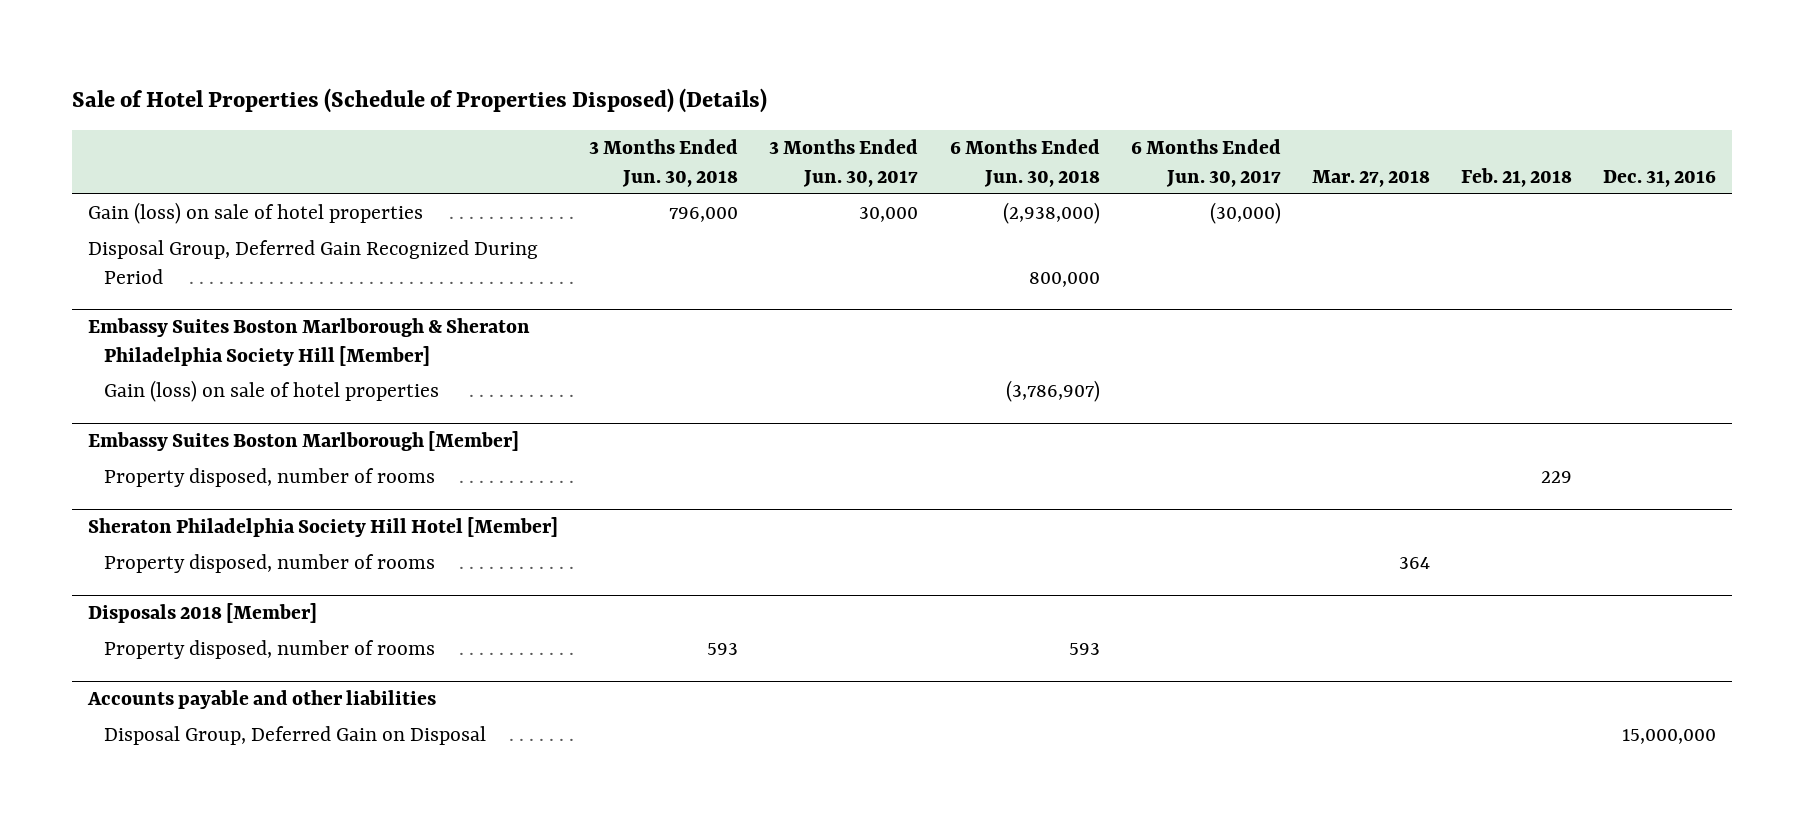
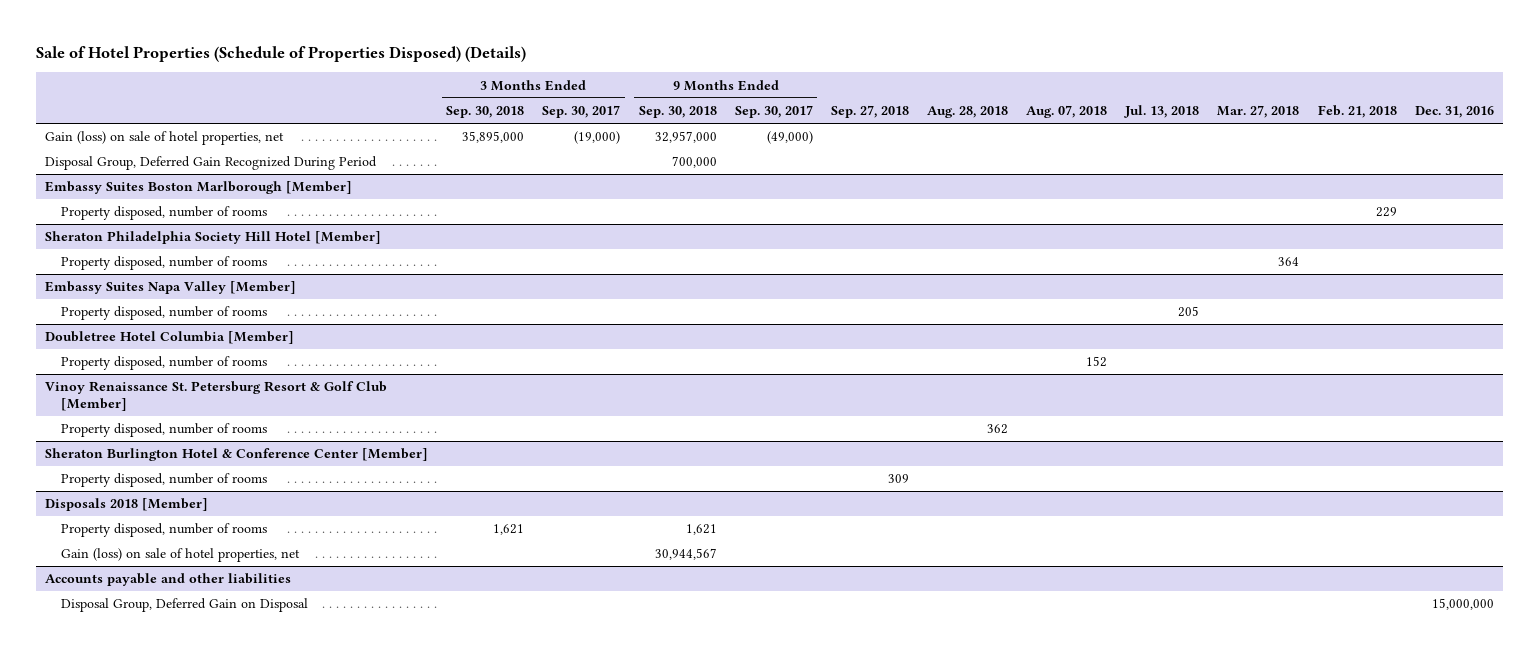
- | 3 Months Ended Jun. 30, 2018 | 3 Months Ended Jun. 30, 2017 | 6 Months Ended Jun. 30, 2018 | 6 Months Ended Jun. 30, 2017 | Mar. 27, 2018 | Feb. 21, 2018 | Dec. 31, 2016
+ | 3 Months Ended Sep. 30, 2018 | 3 Months Ended Sep. 30, 2017 | 9 Months Ended Sep. 30, 2018 | 9 Months Ended Sep. 30, 2017 | Sep. 27, 2018 | Aug. 28, 2018 | Aug. 07, 2018 | Jul. 13, 2018 | Mar. 27, 2018 | Feb. 21, 2018 | Dec. 31, 2016
- Gain (loss) on sale of hotel properties | 796,000 | 30,000 | (2,938,000) | (30,000) | | |
+ Gain (loss) on sale of hotel properties, net | 35,895,000 | (19,000) | 32,957,000 | (49,000) | | | | | | |
- Embassy Suites Boston Marlborough & Sheraton Philadelphia Society Hill [Member]
- Gain (loss) on sale of hotel properties | | | (3,786,907) | | | |
+ Embassy Suites Napa Valley [Member]
+ Property disposed, number of rooms | | | | | | | | 205 | | |
+ Doubletree Hotel Columbia [Member]
+ Property disposed, number of rooms | | | | | | | 152 | | | |
+ Vinoy Renaissance St. Petersburg Resort & Golf Club [Member]
+ Property disposed, number of rooms | | | | | | 362 | | | | |
+ Sheraton Burlington Hotel & Conference Center [Member]
+ Property disposed, number of rooms | | | | | 309 | | | | | |
@ Disposals 2018 [Member]
+ Gain (loss) on sale of hotel properties, net | | | 30,944,567 | | | | | | | |

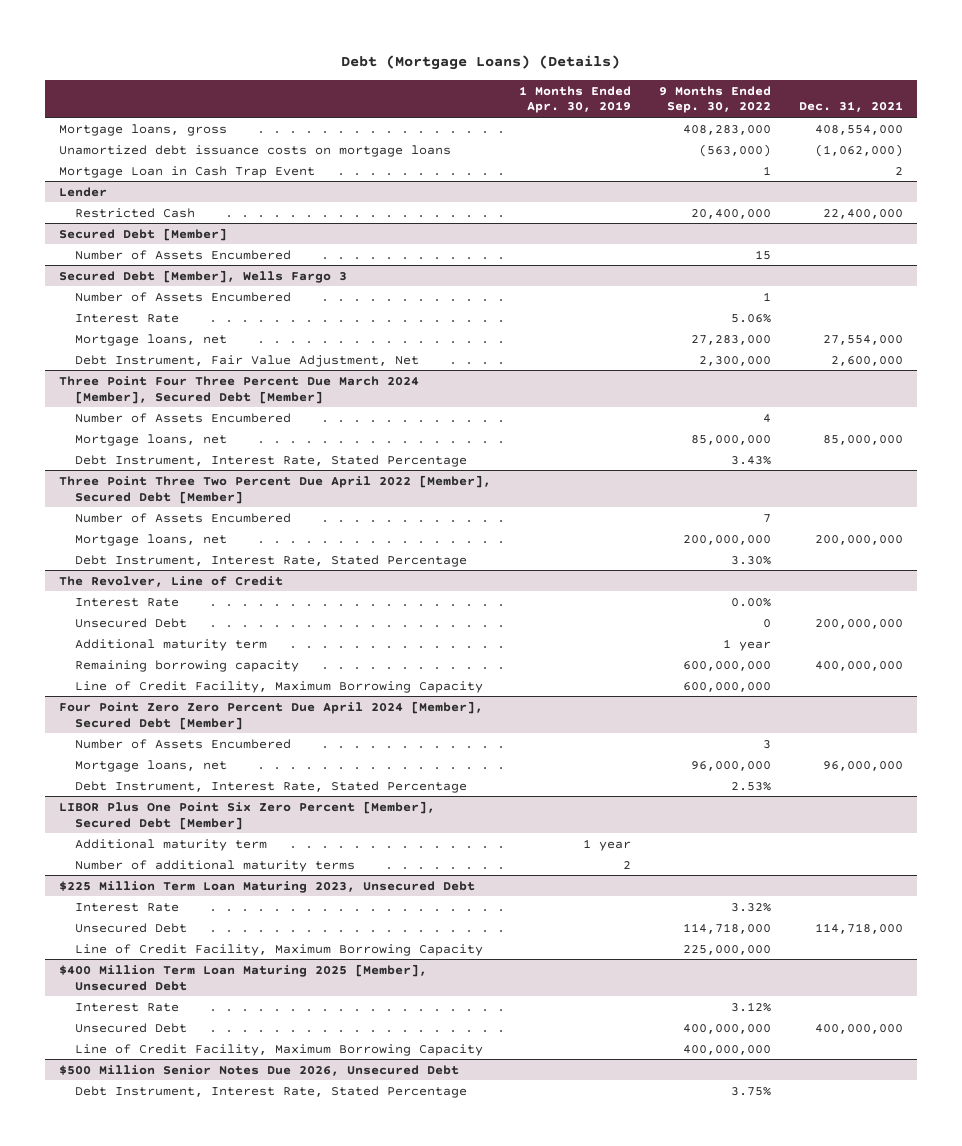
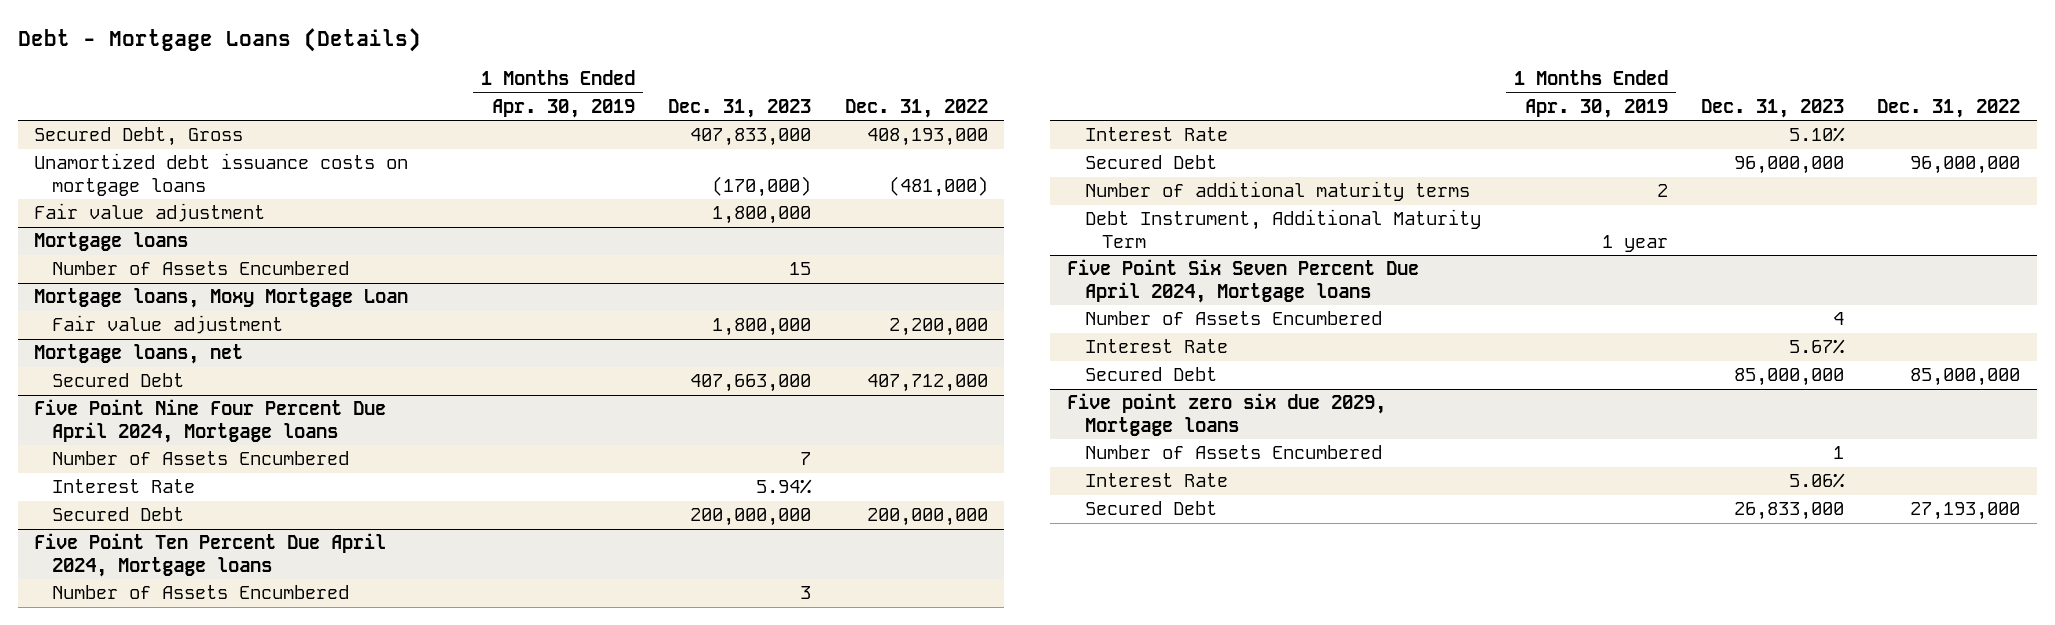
- Debt (Mortgage Loans) (Details)
+ Debt - Mortgage Loans (Details)
- | 1 Months Ended Apr. 30, 2019 | 9 Months Ended Sep. 30, 2022 | Dec. 31, 2021
+ | 1 Months Ended Apr. 30, 2019 | Dec. 31, 2023 | Dec. 31, 2022
- Mortgage loans, gross | | 408,283,000 | 408,554,000
+ Secured Debt, Gross | | 407,833,000 | 408,193,000
- Mortgage Loan in Cash Trap Event | | 1 | 2
- Lender
- Restricted Cash | | 20,400,000 | 22,400,000
- Secured Debt [Member]
+ Fair value adjustment | | 1,800,000 |
+ Mortgage loans
- Secured Debt [Member], Wells Fargo 3
- Number of Assets Encumbered | | 1 |
- Interest Rate | | 5.06% |
- Mortgage loans, net | | 27,283,000 | 27,554,000
- Debt Instrument, Fair Value Adjustment, Net | | 2,300,000 | 2,600,000
- Three Point Four Three Percent Due March 2024 [Member], Secured Debt [Member]
- Number of Assets Encumbered | | 4 |
- Mortgage loans, net | | 85,000,000 | 85,000,000
- Debt Instrument, Interest Rate, Stated Percentage | | 3.43% |
- Three Point Three Two Percent Due April 2022 [Member], Secured Debt [Member]
- Number of Assets Encumbered | | 7 |
- Mortgage loans, net | | 200,000,000 | 200,000,000
- Debt Instrument, Interest Rate, Stated Percentage | | 3.30% |
- The Revolver, Line of Credit
- Interest Rate | | 0.00% |
- Unsecured Debt | | 0 | 200,000,000
- Additional maturity term | | 1 year |
- Remaining borrowing capacity | | 600,000,000 | 400,000,000
- Line of Credit Facility, Maximum Borrowing Capacity | | 600,000,000 |
- Four Point Zero Zero Percent Due April 2024 [Member], Secured Debt [Member]
- Number of Assets Encumbered | | 3 |
- Mortgage loans, net | | 96,000,000 | 96,000,000
- Debt Instrument, Interest Rate, Stated Percentage | | 2.53% |
- LIBOR Plus One Point Six Zero Percent [Member], Secured Debt [Member]
- Additional maturity term | 1 year | |
+ Mortgage loans, Moxy Mortgage Loan
+ Fair value adjustment | | 1,800,000 | 2,200,000
+ Mortgage loans, net
+ Secured Debt | | 407,663,000 | 407,712,000
+ Five Point Nine Four Percent Due April 2024, Mortgage loans
+ Number of Assets Encumbered | | 7 |
+ Interest Rate | | 5.94% |
+ Secured Debt | | 200,000,000 | 200,000,000
+ Five Point Ten Percent Due April 2024, Mortgage loans
+ Number of Assets Encumbered | | 3 |
+ Interest Rate | | 5.10% |
+ Secured Debt | | 96,000,000 | 96,000,000
- $225 Million Term Loan Maturing 2023, Unsecured Debt
- Interest Rate | | 3.32% |
- Unsecured Debt | | 114,718,000 | 114,718,000
- Line of Credit Facility, Maximum Borrowing Capacity | | 225,000,000 |
- $400 Million Term Loan Maturing 2025 [Member], Unsecured Debt
- Interest Rate | | 3.12% |
- Unsecured Debt | | 400,000,000 | 400,000,000
- Line of Credit Facility, Maximum Borrowing Capacity | | 400,000,000 |
- $500 Million Senior Notes Due 2026, Unsecured Debt
- Debt Instrument, Interest Rate, Stated Percentage | | 3.75% |
+ Debt Instrument, Additional Maturity Term | 1 year | |
+ Five Point Six Seven Percent Due April 2024, Mortgage loans
+ Number of Assets Encumbered | | 4 |
+ Interest Rate | | 5.67% |
+ Secured Debt | | 85,000,000 | 85,000,000
+ Five point zero six due 2029, Mortgage loans
+ Number of Assets Encumbered | | 1 |
+ Interest Rate | | 5.06% |
+ Secured Debt | | 26,833,000 | 27,193,000

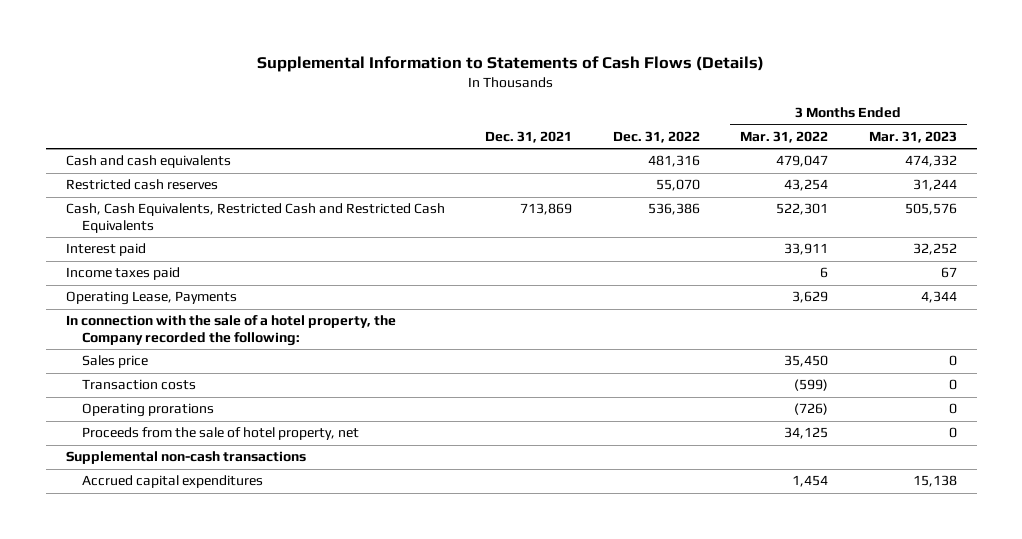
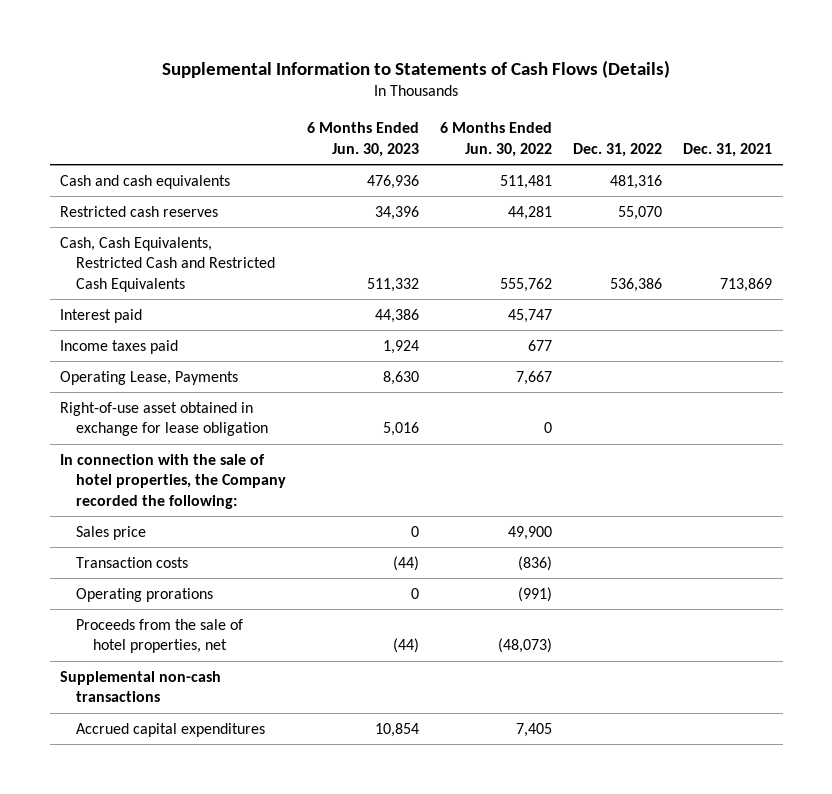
- | Dec. 31, 2021 | Dec. 31, 2022 | 3 Months Ended Mar. 31, 2022 | 3 Months Ended Mar. 31, 2023
+ | 6 Months Ended Jun. 30, 2023 | 6 Months Ended Jun. 30, 2022 | Dec. 31, 2022 | Dec. 31, 2021
- In connection with the sale of a hotel property, the Company recorded the following:
+ Right-of-use asset obtained in exchange for lease obligation | 5,016 | 0 | |
+ In connection with the sale of hotel properties, the Company recorded the following:
- Proceeds from the sale of hotel property, net | | | 34,125 | 0
+ Proceeds from the sale of hotel properties, net | (44) | (48,073) | |

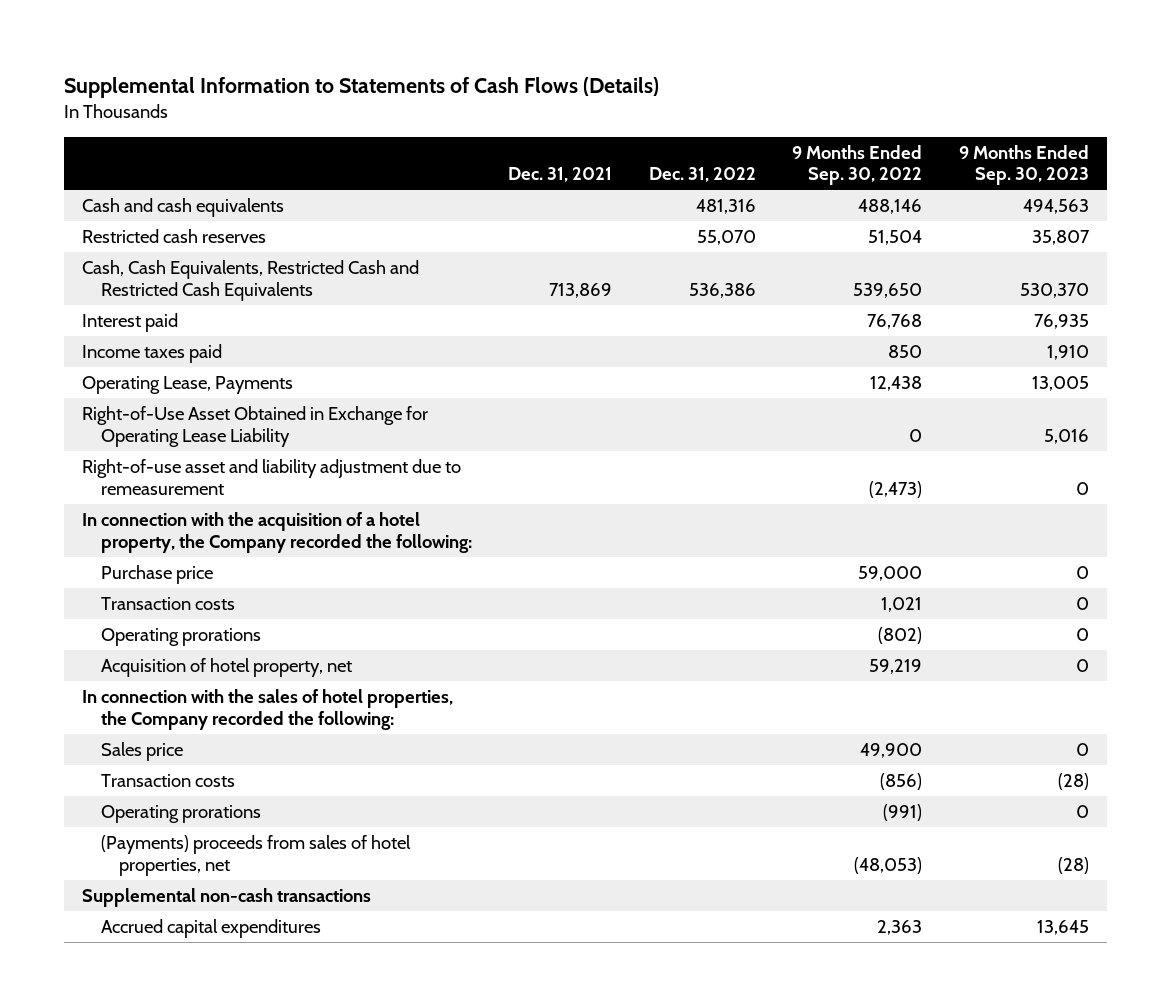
- | 6 Months Ended Jun. 30, 2023 | 6 Months Ended Jun. 30, 2022 | Dec. 31, 2022 | Dec. 31, 2021
+ | Dec. 31, 2021 | Dec. 31, 2022 | 9 Months Ended Sep. 30, 2022 | 9 Months Ended Sep. 30, 2023
- Right-of-use asset obtained in exchange for lease obligation | 5,016 | 0 | |
- In connection with the sale of hotel properties, the Company recorded the following:
+ Right-of-Use Asset Obtained in Exchange for Operating Lease Liability | | | 0 | 5,016
+ Right-of-use asset and liability adjustment due to remeasurement | | | (2,473) | 0
+ In connection with the acquisition of a hotel property, the Company recorded the following:
+ Purchase price | | | 59,000 | 0
+ Transaction costs | | | 1,021 | 0
+ Operating prorations | | | (802) | 0
+ Acquisition of hotel property, net | | | 59,219 | 0
+ In connection with the sales of hotel properties, the Company recorded the following:
- Proceeds from the sale of hotel properties, net | (44) | (48,073) | |
+ (Payments) proceeds from sales of hotel properties, net | | | (48,053) | (28)

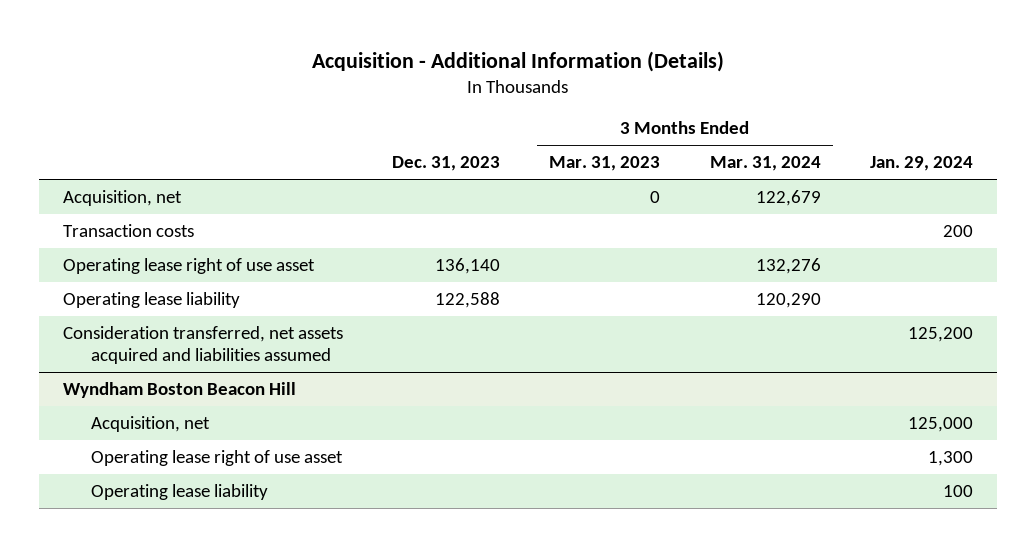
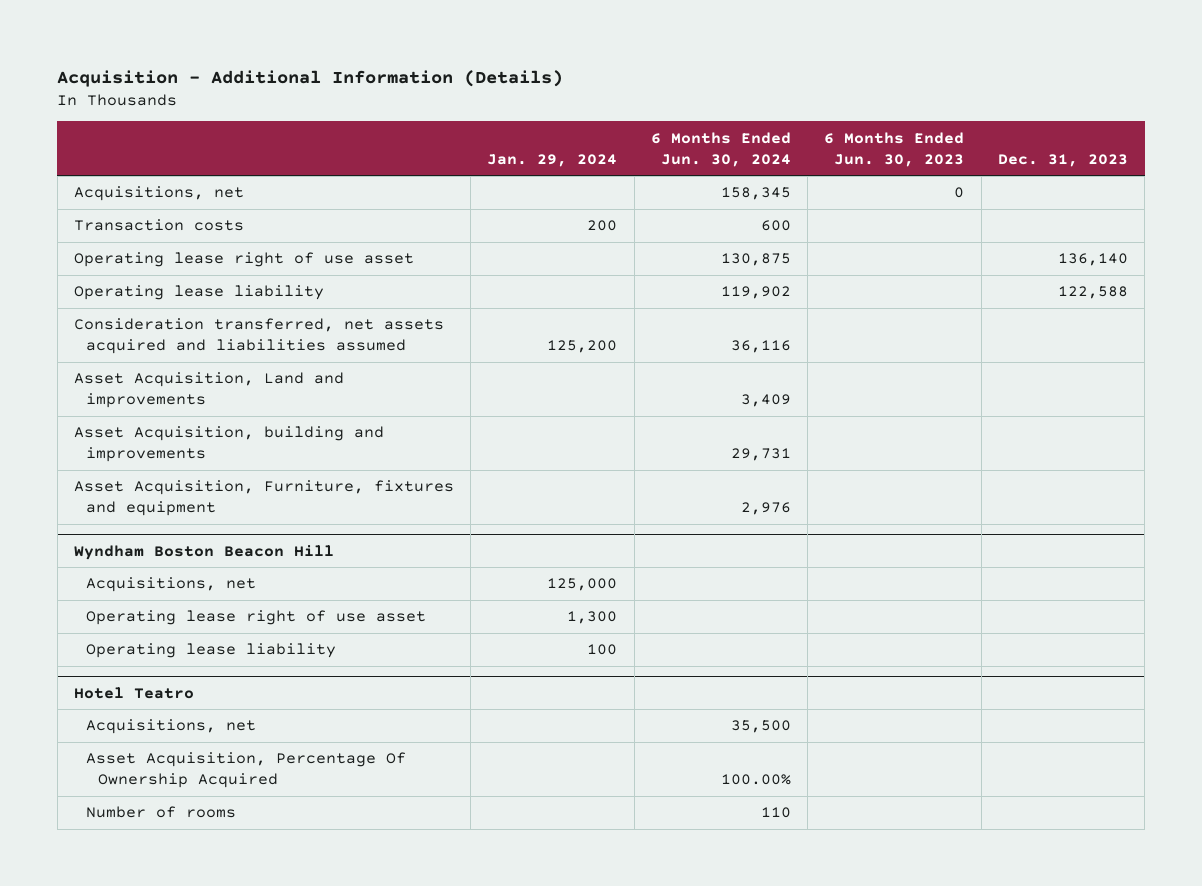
- | Dec. 31, 2023 | 3 Months Ended Mar. 31, 2023 | 3 Months Ended Mar. 31, 2024 | Jan. 29, 2024
+ | Jan. 29, 2024 | 6 Months Ended Jun. 30, 2024 | 6 Months Ended Jun. 30, 2023 | Dec. 31, 2023
- Acquisition, net | | 0 | 122,679 |
+ Acquisitions, net | | 158,345 | 0 |
+ Asset Acquisition, Land and improvements | | 3,409 | |
+ Asset Acquisition, building and improvements | | 29,731 | |
+ Asset Acquisition, Furniture, fixtures and equipment | | 2,976 | |
@ Wyndham Boston Beacon Hill
- Acquisition, net | | | | 125,000
+ Acquisitions, net | 125,000 | | |
+ Hotel Teatro
+ Acquisitions, net | | 35,500 | |
+ Asset Acquisition, Percentage Of Ownership Acquired | | 100.00% | |
+ Number of rooms | | 110 | |

